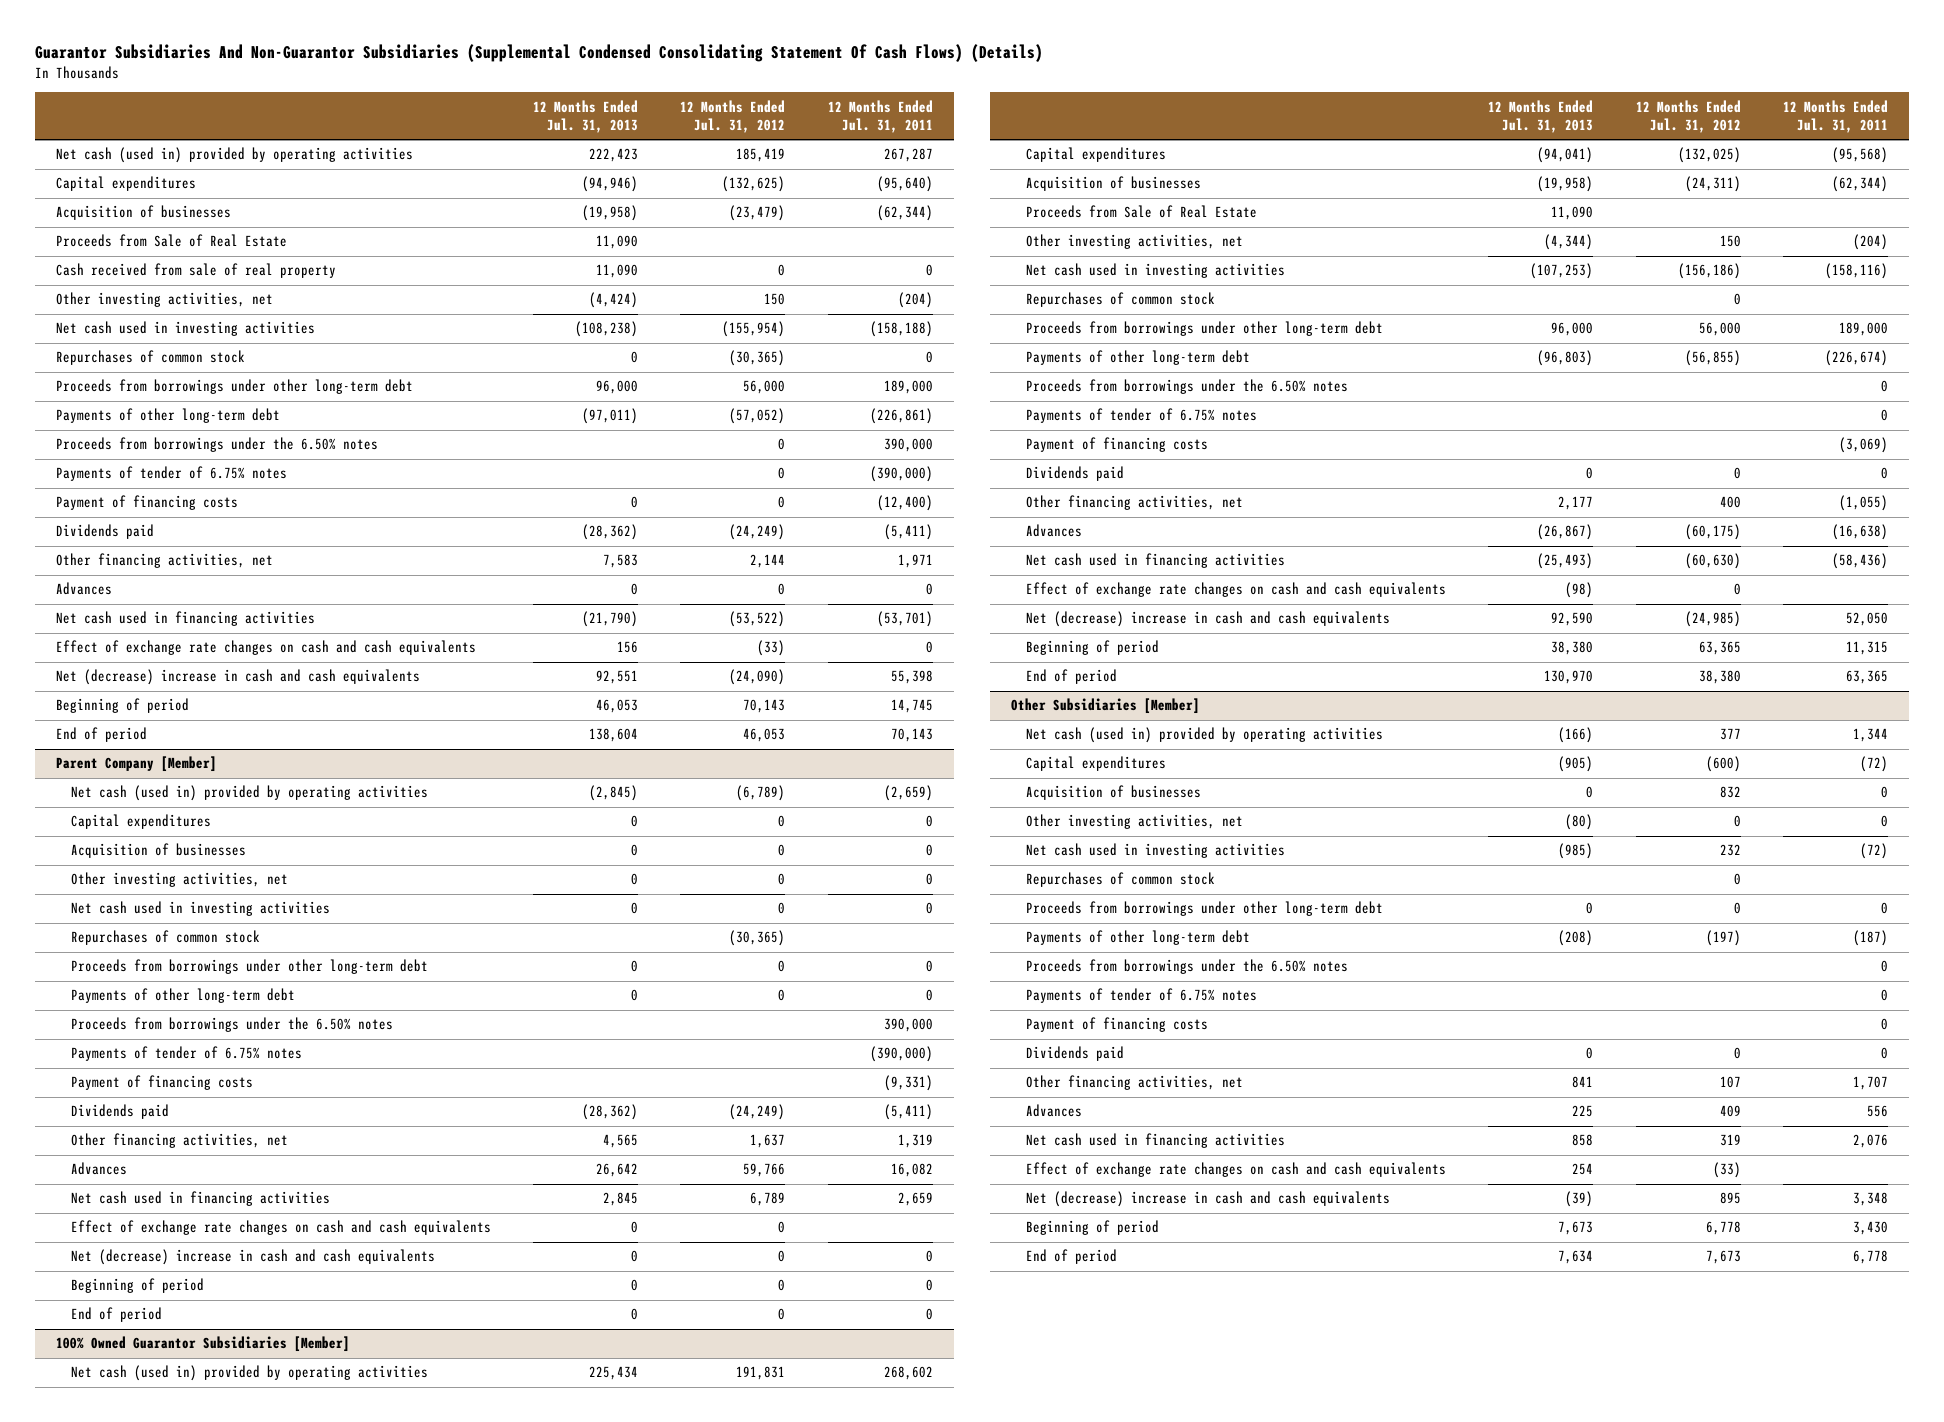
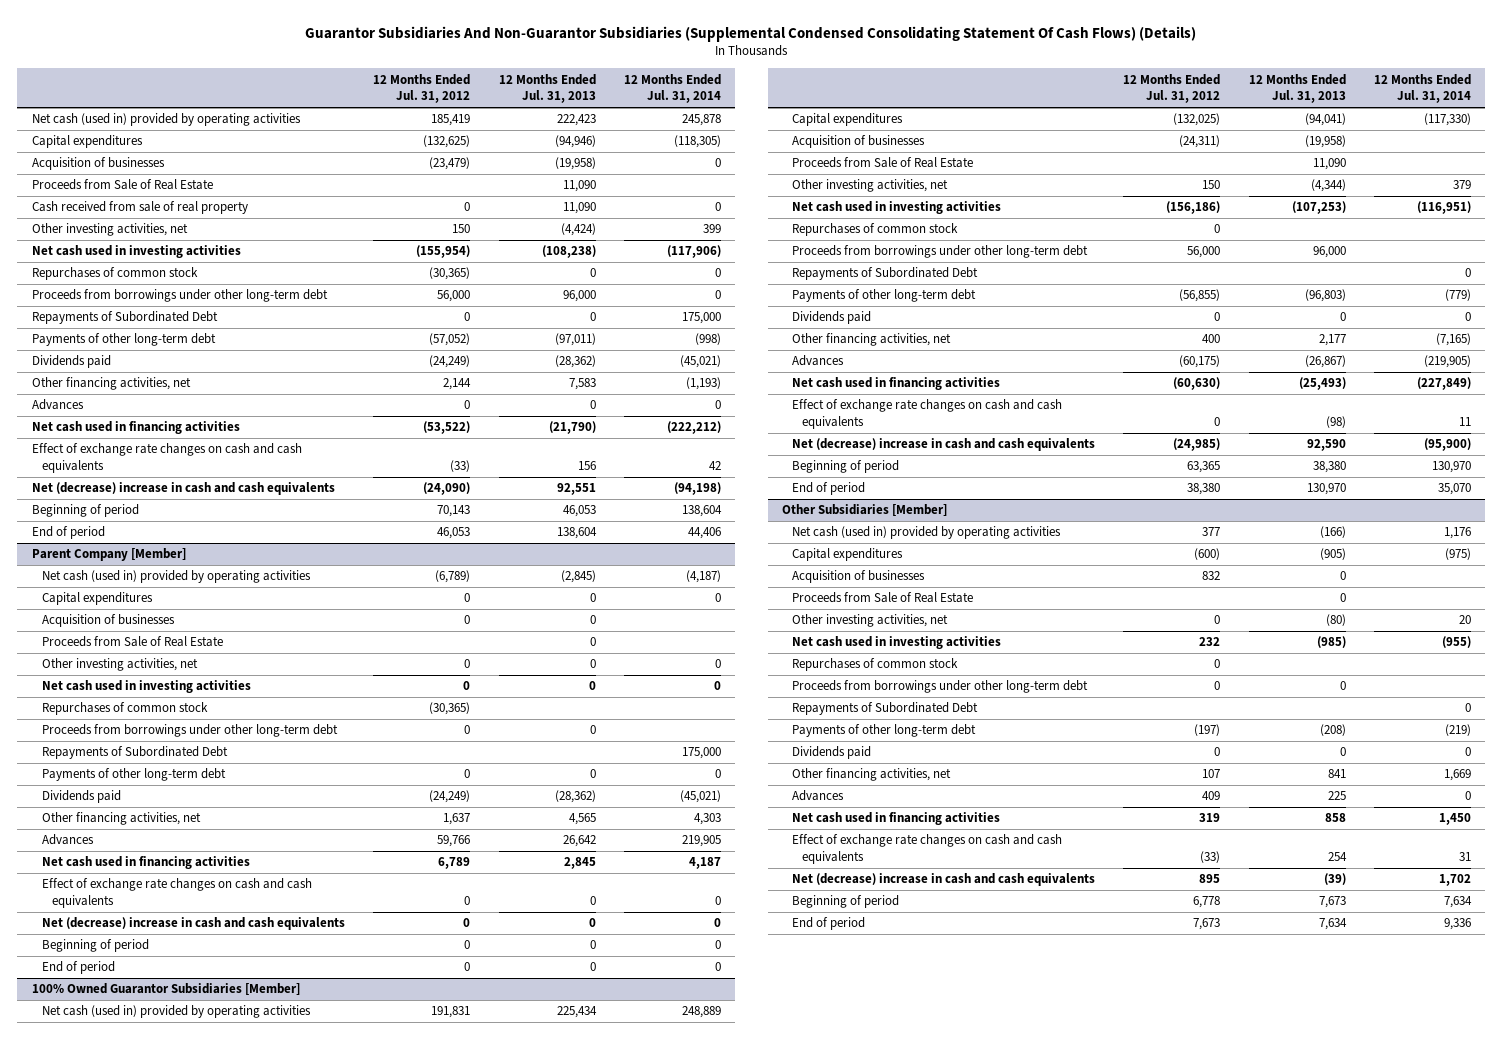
- | 12 Months Ended Jul. 31, 2013 | 12 Months Ended Jul. 31, 2012 | 12 Months Ended Jul. 31, 2011
+ | 12 Months Ended Jul. 31, 2012 | 12 Months Ended Jul. 31, 2013 | 12 Months Ended Jul. 31, 2014
+ Repayments of Subordinated Debt | 0 | 0 | 175,000
- Proceeds from borrowings under the 6.50% notes | | 0 | 390,000
- Payments of tender of 6.75% notes | | 0 | (390,000)
- Payment of financing costs | 0 | 0 | (12,400)
@ Parent Company [Member]
+ Proceeds from Sale of Real Estate | | 0 |
+ Repayments of Subordinated Debt | | | 175,000
- Proceeds from borrowings under the 6.50% notes | | | 390,000
- Payments of tender of 6.75% notes | | | (390,000)
- Payment of financing costs | | | (9,331)
@ 100% Owned Guarantor Subsidiaries [Member]
+ Repayments of Subordinated Debt | | | 0
- Proceeds from borrowings under the 6.50% notes | | | 0
- Payments of tender of 6.75% notes | | | 0
- Payment of financing costs | | | (3,069)
@ Other Subsidiaries [Member]
+ Proceeds from Sale of Real Estate | | 0 |
+ Repayments of Subordinated Debt | | | 0
- Proceeds from borrowings under the 6.50% notes | | | 0
- Payments of tender of 6.75% notes | | | 0
- Payment of financing costs | | | 0

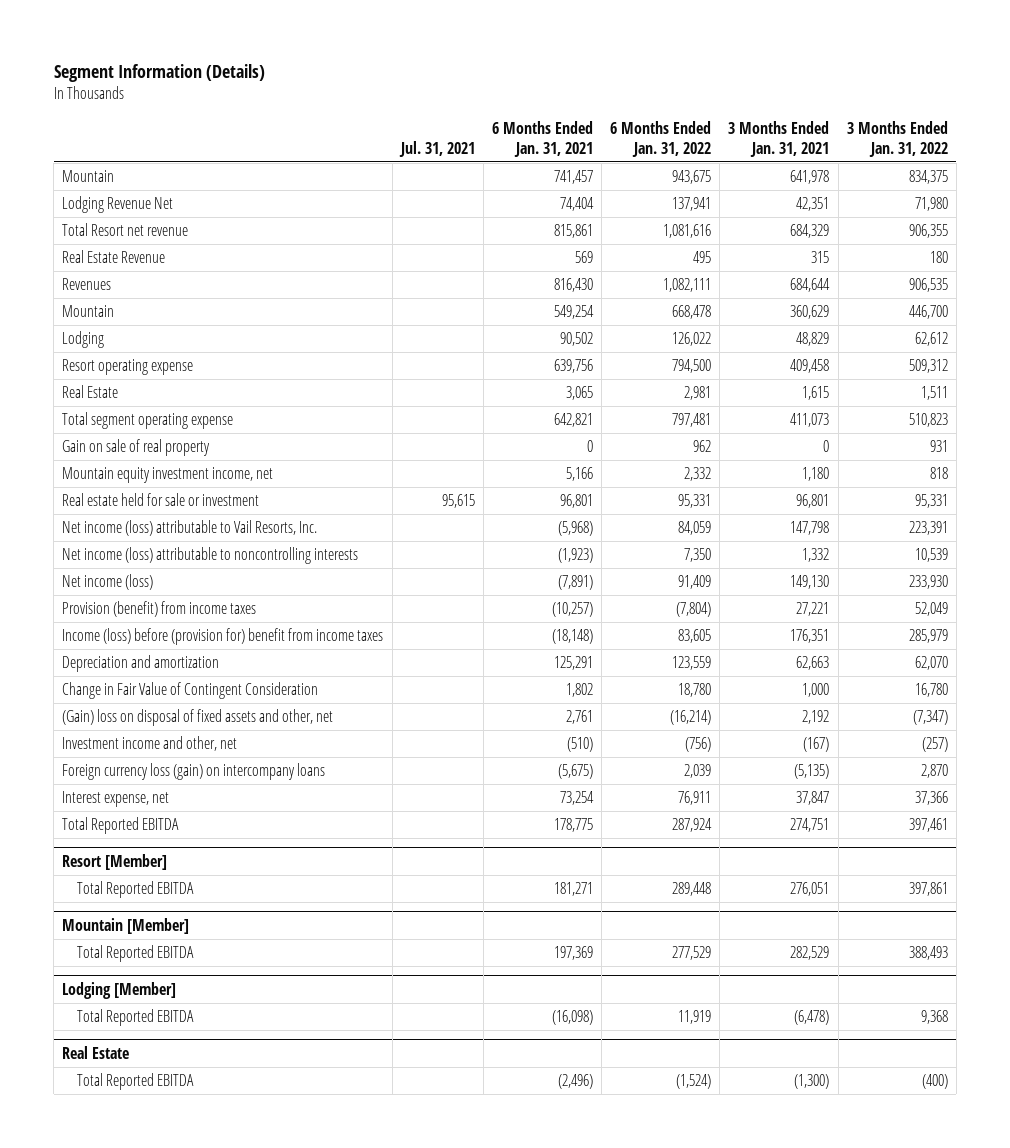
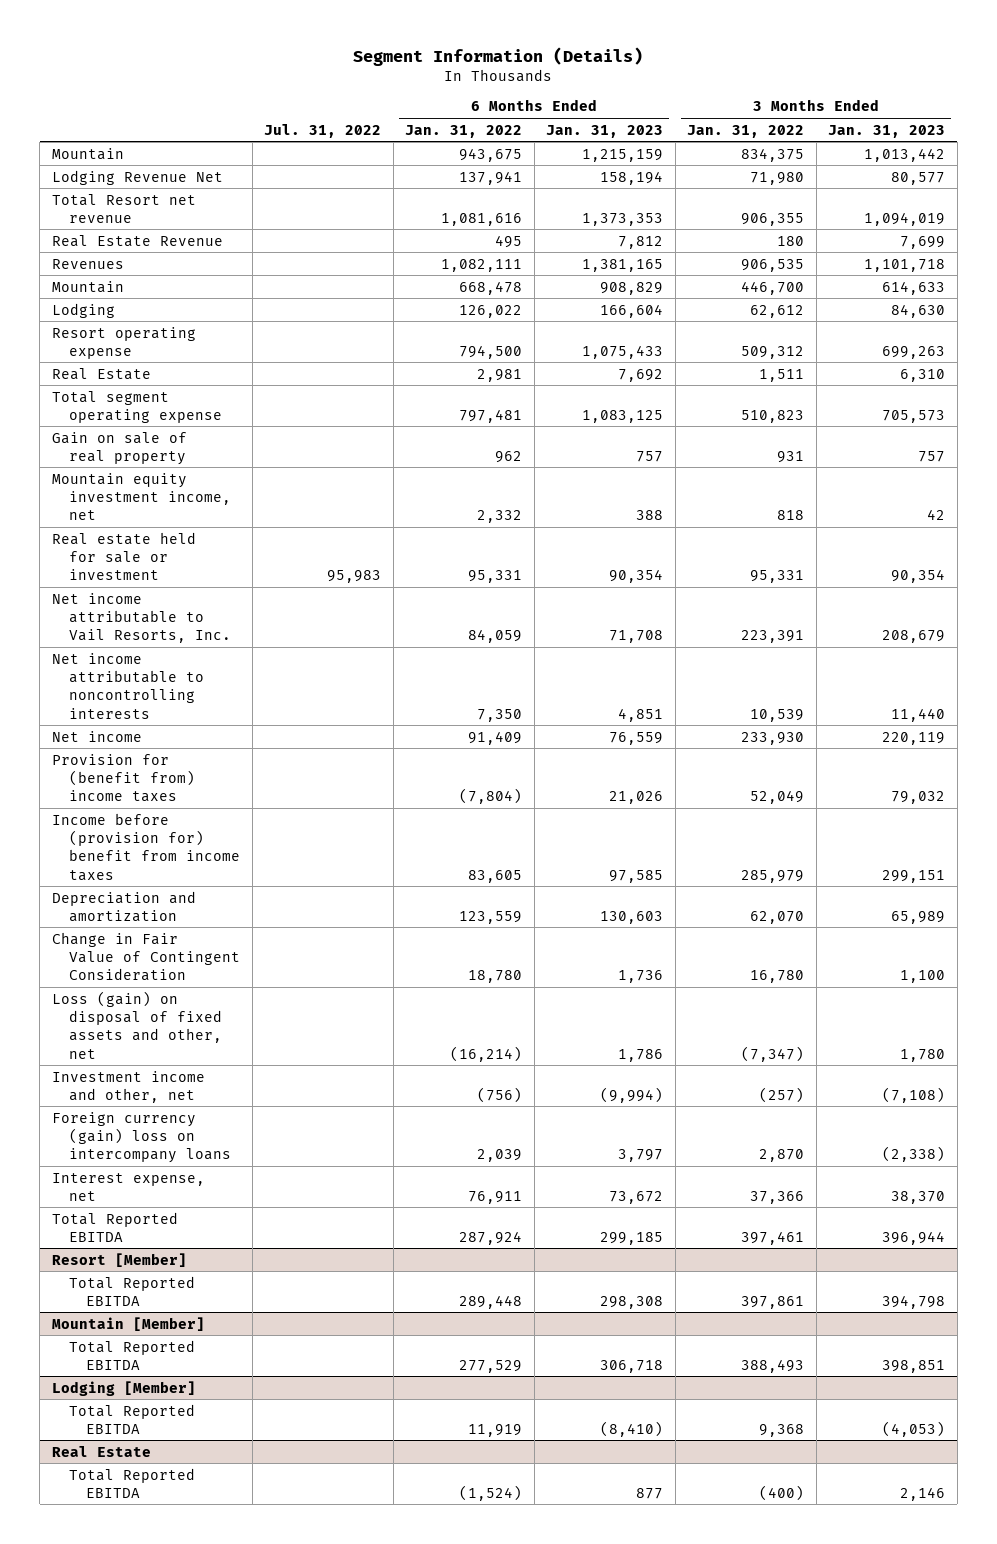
- | Jul. 31, 2021 | 6 Months Ended Jan. 31, 2021 | 6 Months Ended Jan. 31, 2022 | 3 Months Ended Jan. 31, 2021 | 3 Months Ended Jan. 31, 2022
+ | Jul. 31, 2022 | 6 Months Ended Jan. 31, 2022 | 6 Months Ended Jan. 31, 2023 | 3 Months Ended Jan. 31, 2022 | 3 Months Ended Jan. 31, 2023
- Net income (loss) attributable to Vail Resorts, Inc. | | (5,968) | 84,059 | 147,798 | 223,391
- Net income (loss) attributable to noncontrolling interests | | (1,923) | 7,350 | 1,332 | 10,539
- Net income (loss) | | (7,891) | 91,409 | 149,130 | 233,930
- Provision (benefit) from income taxes | | (10,257) | (7,804) | 27,221 | 52,049
- Income (loss) before (provision for) benefit from income taxes | | (18,148) | 83,605 | 176,351 | 285,979
+ Net income attributable to Vail Resorts, Inc. | | 84,059 | 71,708 | 223,391 | 208,679
+ Net income attributable to noncontrolling interests | | 7,350 | 4,851 | 10,539 | 11,440
+ Net income | | 91,409 | 76,559 | 233,930 | 220,119
+ Provision for (benefit from) income taxes | | (7,804) | 21,026 | 52,049 | 79,032
+ Income before (provision for) benefit from income taxes | | 83,605 | 97,585 | 285,979 | 299,151
- (Gain) loss on disposal of fixed assets and other, net | | 2,761 | (16,214) | 2,192 | (7,347)
+ Loss (gain) on disposal of fixed assets and other, net | | (16,214) | 1,786 | (7,347) | 1,780
- Foreign currency loss (gain) on intercompany loans | | (5,675) | 2,039 | (5,135) | 2,870
+ Foreign currency (gain) loss on intercompany loans | | 2,039 | 3,797 | 2,870 | (2,338)

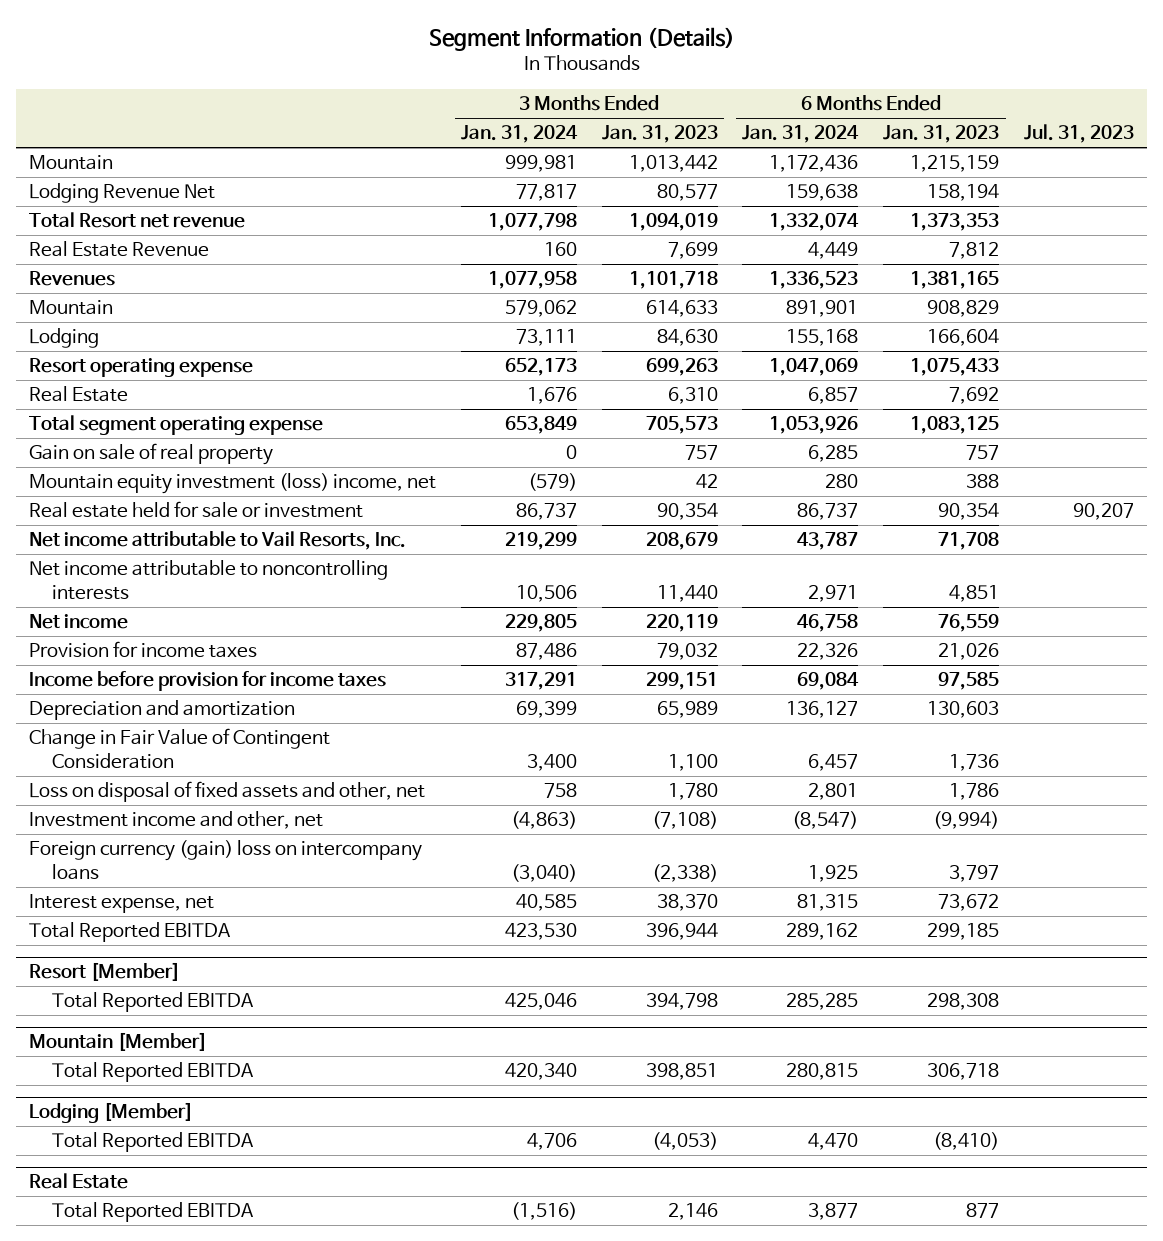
- | Jul. 31, 2022 | 6 Months Ended Jan. 31, 2022 | 6 Months Ended Jan. 31, 2023 | 3 Months Ended Jan. 31, 2022 | 3 Months Ended Jan. 31, 2023
+ | 3 Months Ended Jan. 31, 2024 | 3 Months Ended Jan. 31, 2023 | 6 Months Ended Jan. 31, 2024 | 6 Months Ended Jan. 31, 2023 | Jul. 31, 2023
- Mountain equity investment income, net | | 2,332 | 388 | 818 | 42
+ Mountain equity investment (loss) income, net | (579) | 42 | 280 | 388 |
- Provision for (benefit from) income taxes | | (7,804) | 21,026 | 52,049 | 79,032
- Income before (provision for) benefit from income taxes | | 83,605 | 97,585 | 285,979 | 299,151
+ Provision for income taxes | 87,486 | 79,032 | 22,326 | 21,026 |
+ Income before provision for income taxes | 317,291 | 299,151 | 69,084 | 97,585 |
- Loss (gain) on disposal of fixed assets and other, net | | (16,214) | 1,786 | (7,347) | 1,780
+ Loss on disposal of fixed assets and other, net | 758 | 1,780 | 2,801 | 1,786 |

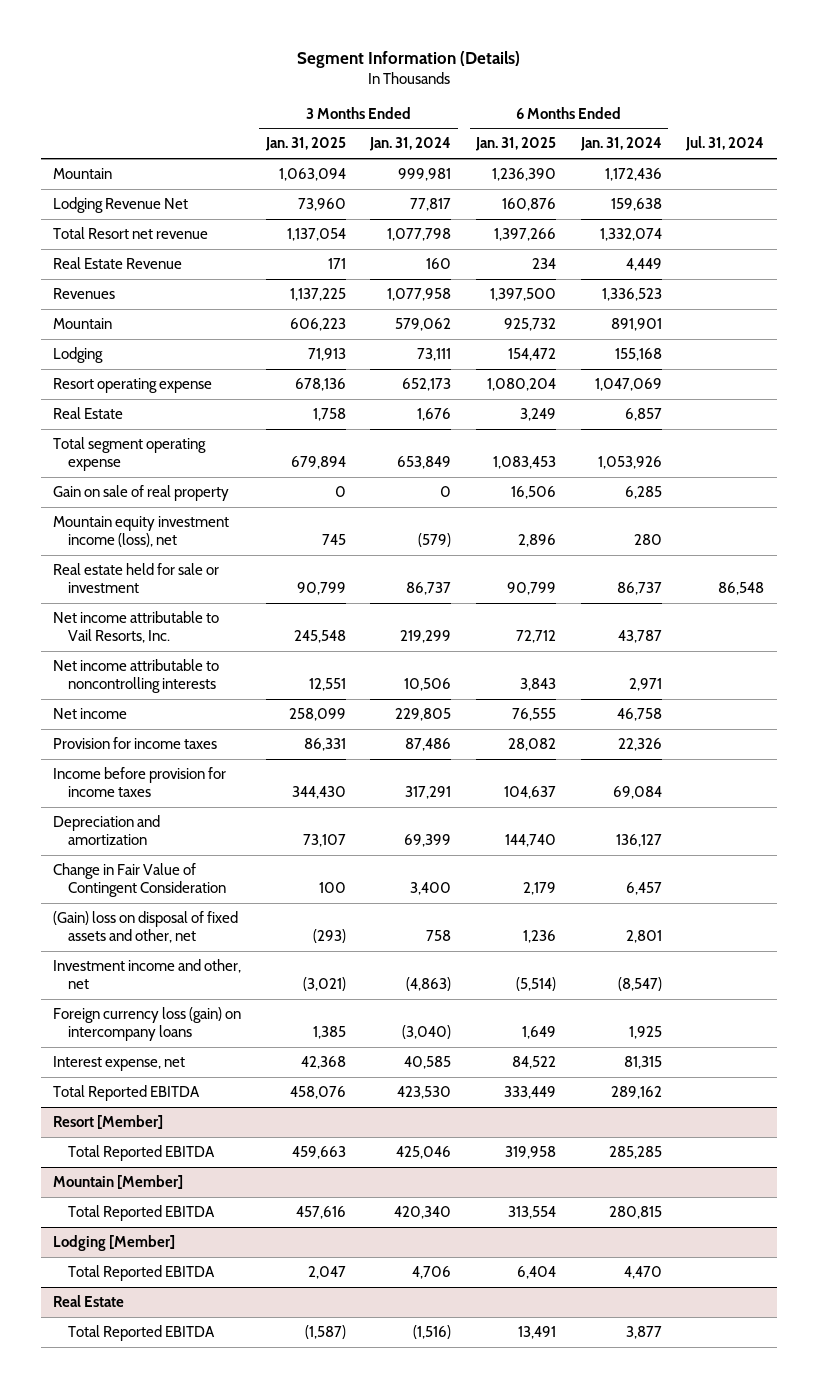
- | 3 Months Ended Jan. 31, 2024 | 3 Months Ended Jan. 31, 2023 | 6 Months Ended Jan. 31, 2024 | 6 Months Ended Jan. 31, 2023 | Jul. 31, 2023
+ | 3 Months Ended Jan. 31, 2025 | 3 Months Ended Jan. 31, 2024 | 6 Months Ended Jan. 31, 2025 | 6 Months Ended Jan. 31, 2024 | Jul. 31, 2024
- Mountain equity investment (loss) income, net | (579) | 42 | 280 | 388 |
+ Mountain equity investment income (loss), net | 745 | (579) | 2,896 | 280 |
- Loss on disposal of fixed assets and other, net | 758 | 1,780 | 2,801 | 1,786 |
+ (Gain) loss on disposal of fixed assets and other, net | (293) | 758 | 1,236 | 2,801 |
- Foreign currency (gain) loss on intercompany loans | (3,040) | (2,338) | 1,925 | 3,797 |
+ Foreign currency loss (gain) on intercompany loans | 1,385 | (3,040) | 1,649 | 1,925 |

